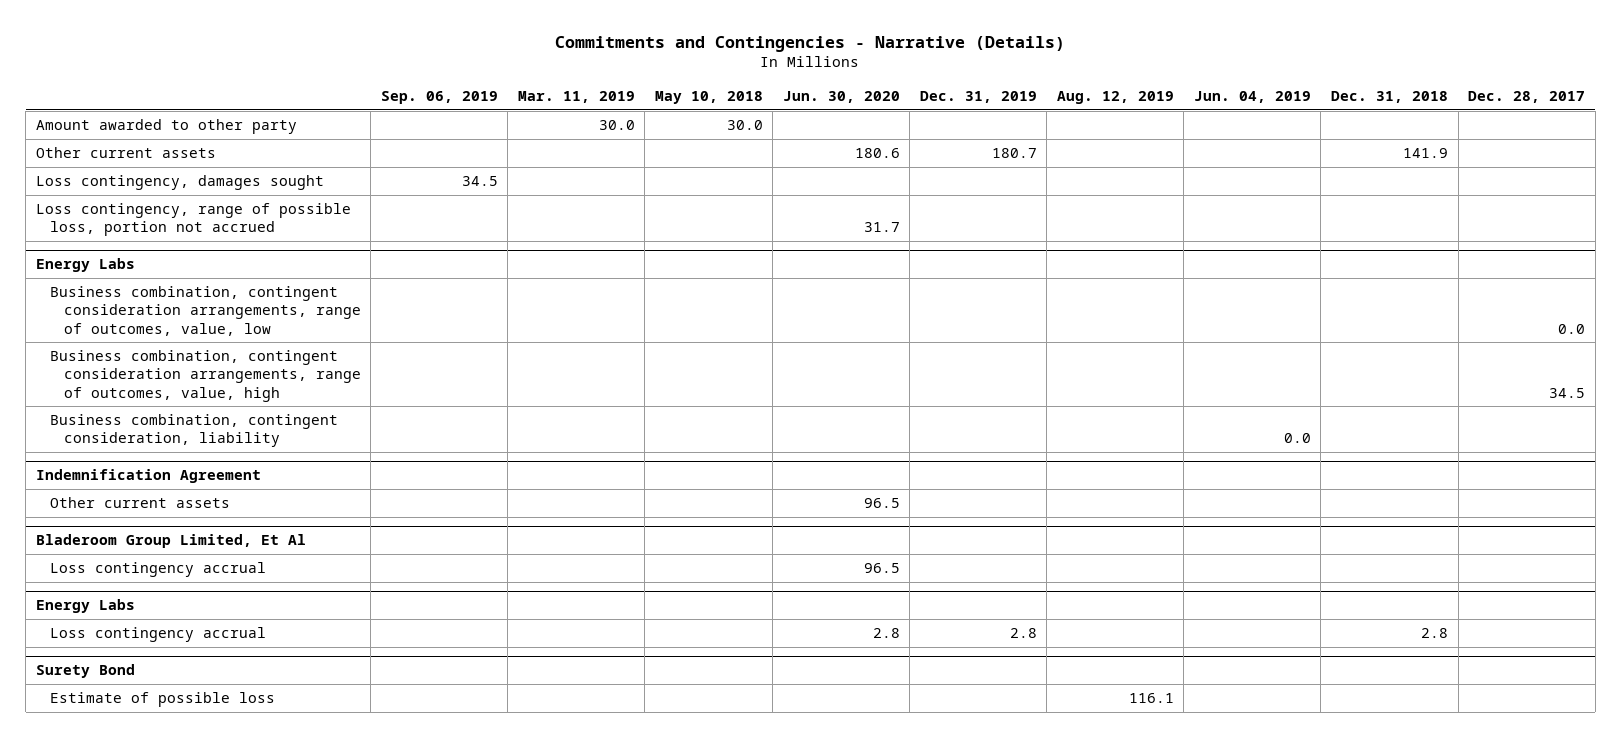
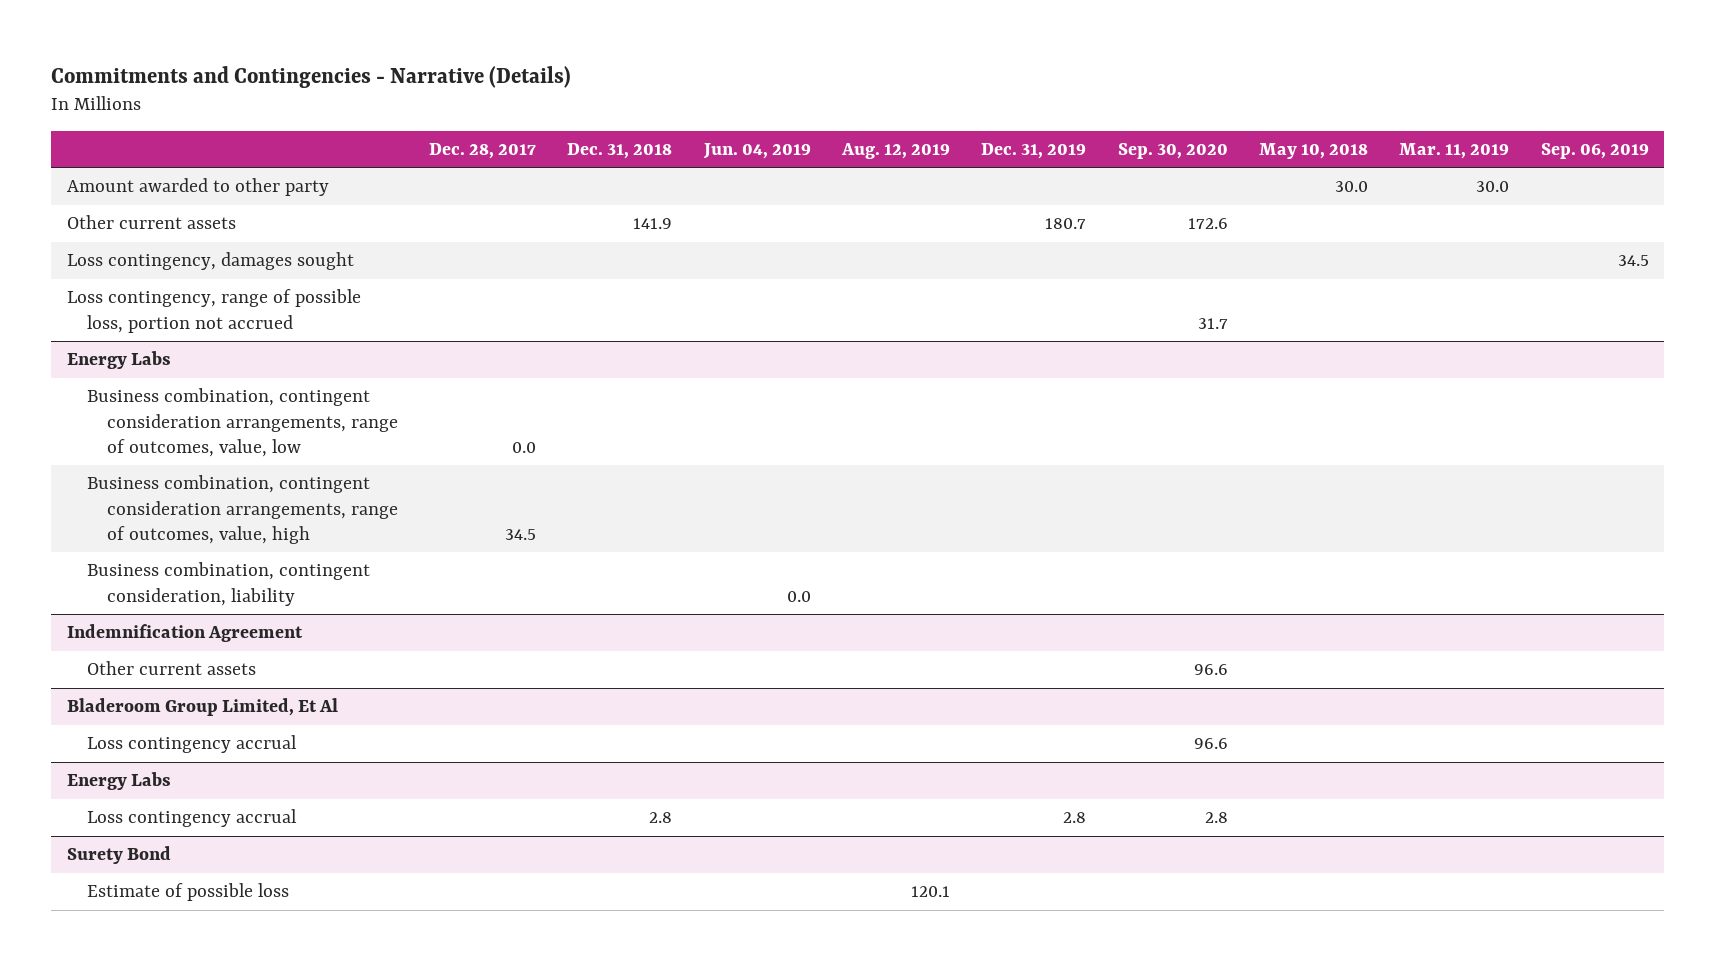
- | Sep. 06, 2019 | Mar. 11, 2019 | May 10, 2018 | Jun. 30, 2020 | Dec. 31, 2019 | Aug. 12, 2019 | Jun. 04, 2019 | Dec. 31, 2018 | Dec. 28, 2017
+ | Dec. 28, 2017 | Dec. 31, 2018 | Jun. 04, 2019 | Aug. 12, 2019 | Dec. 31, 2019 | Sep. 30, 2020 | May 10, 2018 | Mar. 11, 2019 | Sep. 06, 2019
@ Surety Bond
- Estimate of possible loss | | | | | | 116.1 | | |
+ Estimate of possible loss | | | | 120.1 | | | | |

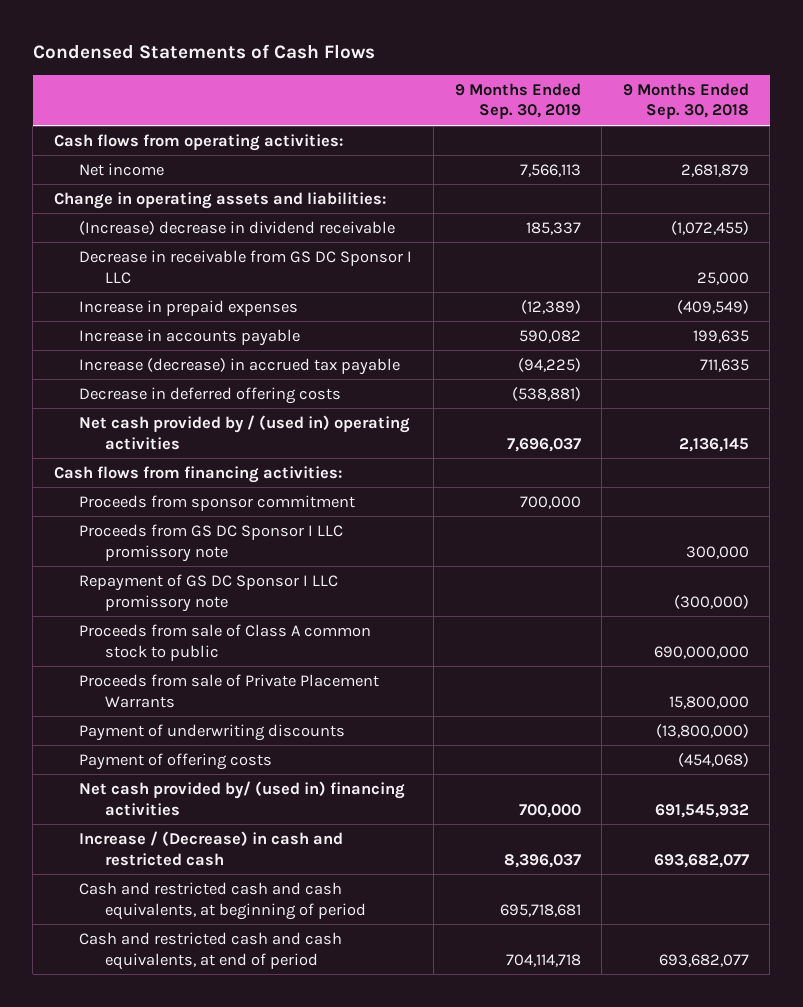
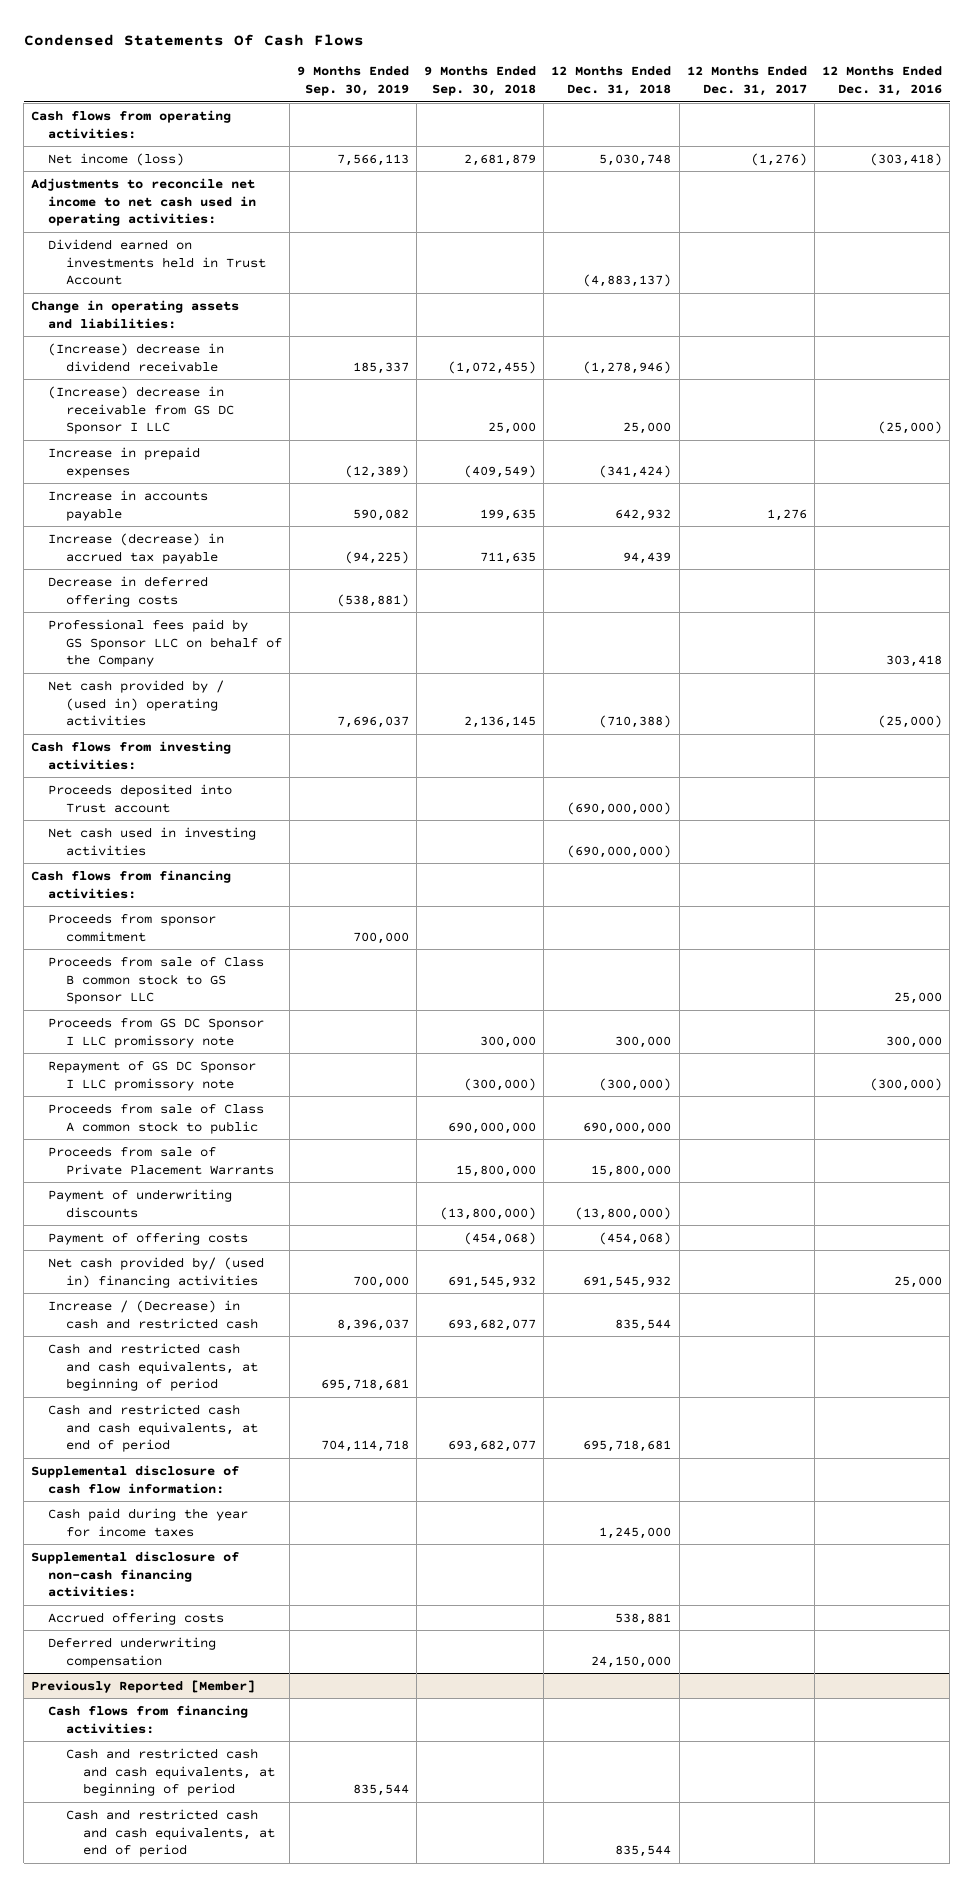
- Condensed Statements of Cash Flows
+ Condensed Statements Of Cash Flows
- | 9 Months Ended Sep. 30, 2019 | 9 Months Ended Sep. 30, 2018
+ | 9 Months Ended Sep. 30, 2019 | 9 Months Ended Sep. 30, 2018 | 12 Months Ended Dec. 31, 2018 | 12 Months Ended Dec. 31, 2017 | 12 Months Ended Dec. 31, 2016
- Net income | 7,566,113 | 2,681,879
+ Net income (loss) | 7,566,113 | 2,681,879 | 5,030,748 | (1,276) | (303,418)
+ Adjustments to reconcile net income to net cash used in operating activities:
+ Dividend earned on investments held in Trust Account | | | (4,883,137) | |
- Decrease in receivable from GS DC Sponsor I LLC | | 25,000
+ (Increase) decrease in receivable from GS DC Sponsor I LLC | | 25,000 | 25,000 | | (25,000)
+ Professional fees paid by GS Sponsor LLC on behalf of the Company | | | | | 303,418
+ Cash flows from investing activities:
+ Proceeds deposited into Trust account | | | (690,000,000) | |
+ Net cash used in investing activities | | | (690,000,000) | |
+ Proceeds from sale of Class B common stock to GS Sponsor LLC | | | | | 25,000
+ Supplemental disclosure of cash flow information:
+ Cash paid during the year for income taxes | | | 1,245,000 | |
+ Supplemental disclosure of non-cash financing activities:
+ Accrued offering costs | | | 538,881 | |
+ Deferred underwriting compensation | | | 24,150,000 | |
+ Previously Reported [Member]
+ Cash flows from financing activities:
+ Cash and restricted cash and cash equivalents, at beginning of period | 835,544 | | | |
+ Cash and restricted cash and cash equivalents, at end of period | | | 835,544 | |

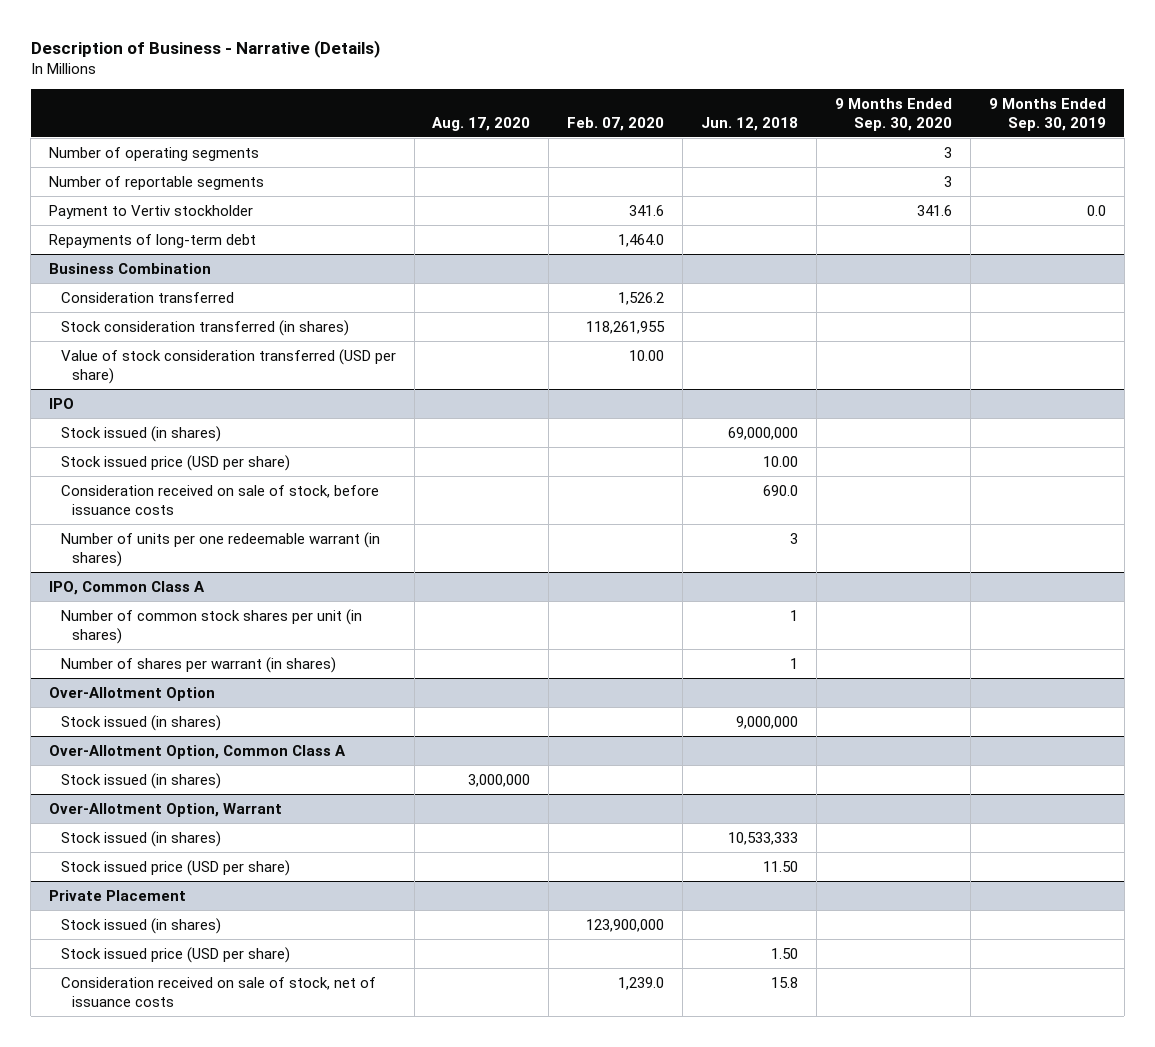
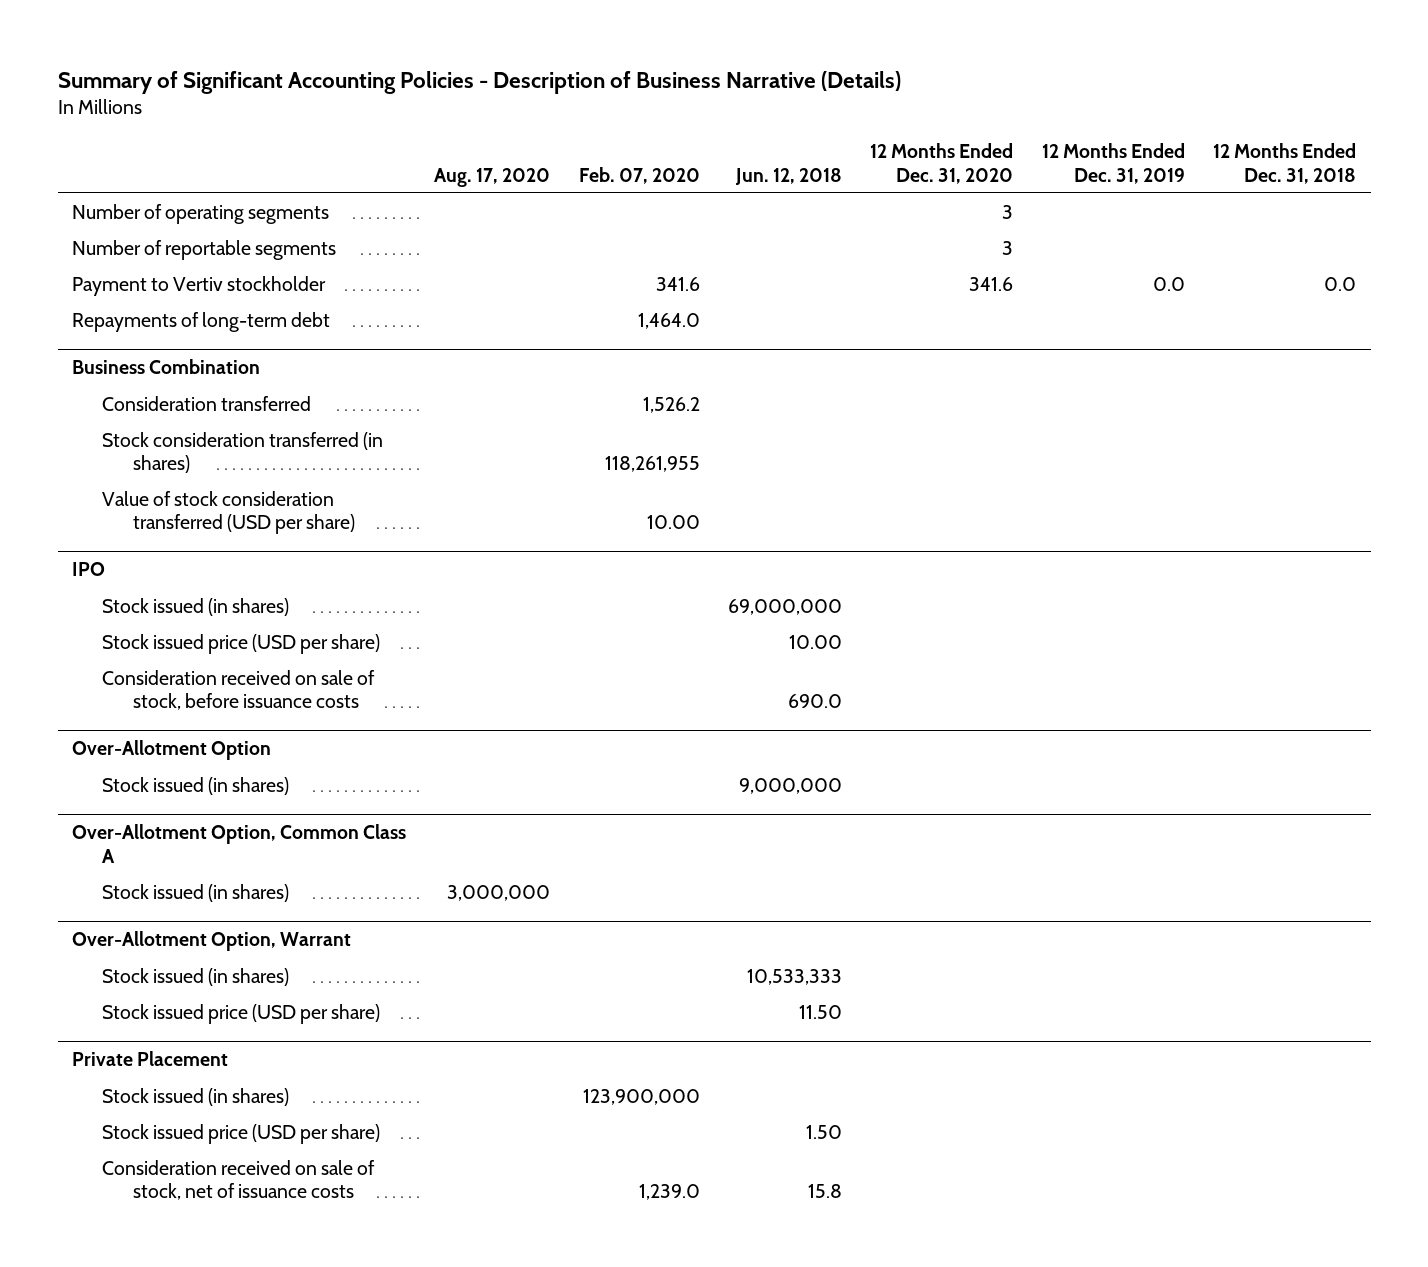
- Description of Business - Narrative (Details)
+ Summary of Significant Accounting Policies - Description of Business Narrative (Details)
- | Aug. 17, 2020 | Feb. 07, 2020 | Jun. 12, 2018 | 9 Months Ended Sep. 30, 2020 | 9 Months Ended Sep. 30, 2019
+ | Aug. 17, 2020 | Feb. 07, 2020 | Jun. 12, 2018 | 12 Months Ended Dec. 31, 2020 | 12 Months Ended Dec. 31, 2019 | 12 Months Ended Dec. 31, 2018
@ IPO
- Number of units per one redeemable warrant (in shares) | | | 3 | |
- IPO, Common Class A
- Number of common stock shares per unit (in shares) | | | 1 | |
- Number of shares per warrant (in shares) | | | 1 | |

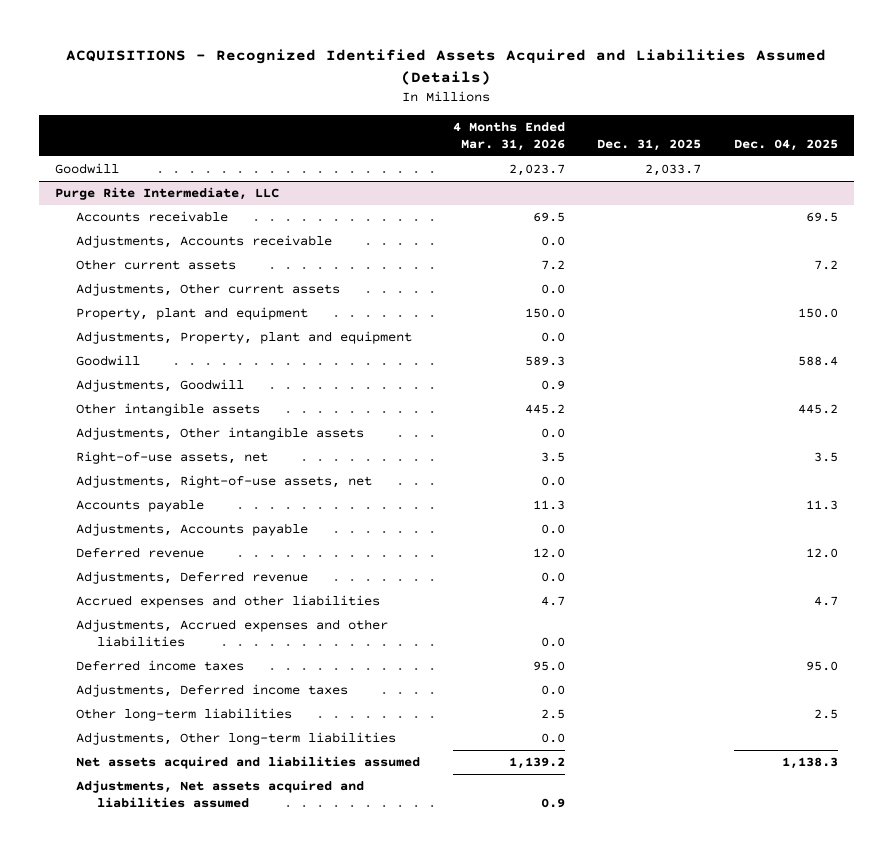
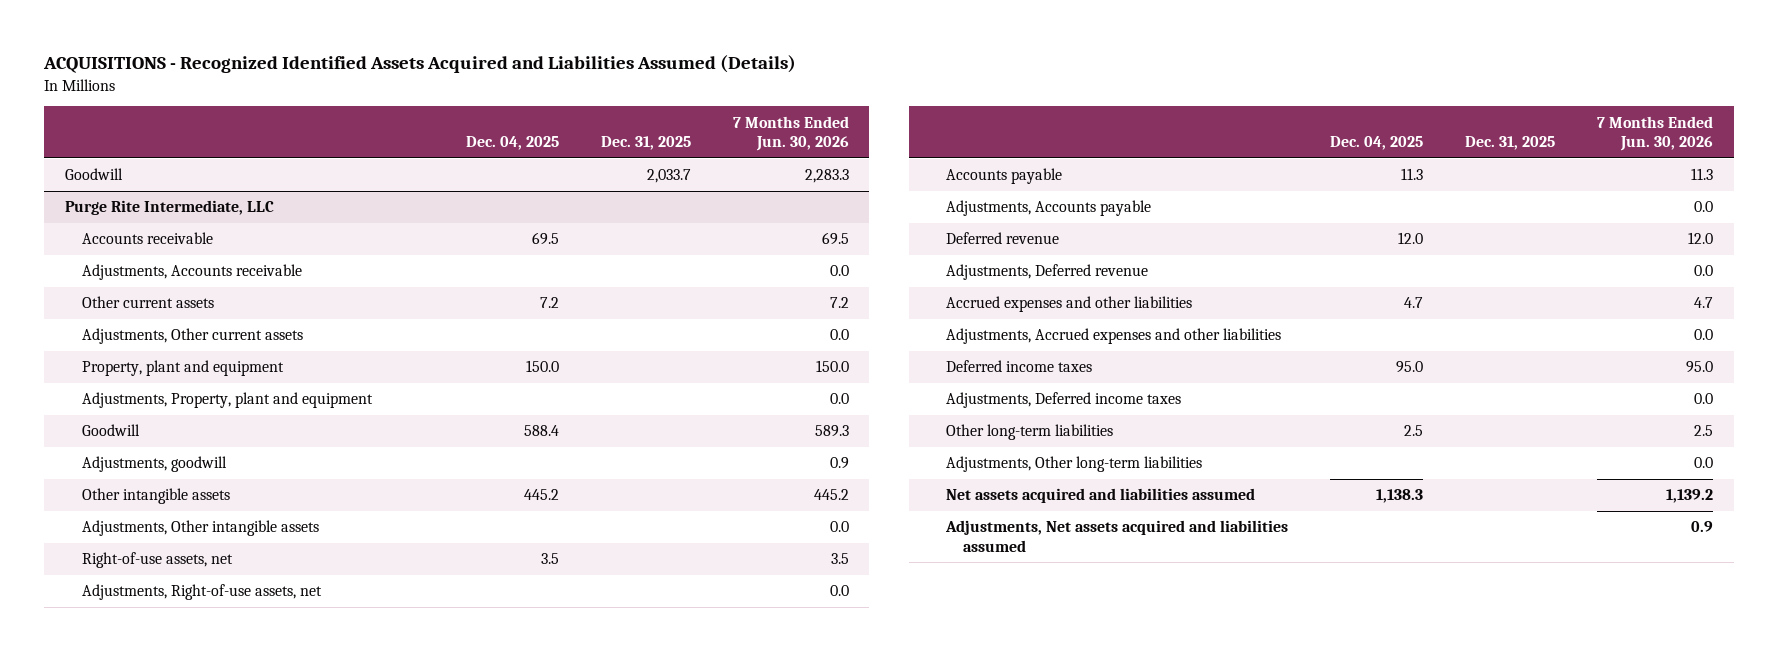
- | 4 Months Ended Mar. 31, 2026 | Dec. 31, 2025 | Dec. 04, 2025
+ | Dec. 04, 2025 | Dec. 31, 2025 | 7 Months Ended Jun. 30, 2026
@ Purge Rite Intermediate, LLC
- Adjustments, Goodwill | 0.9 | |
+ Adjustments, goodwill | | | 0.9

